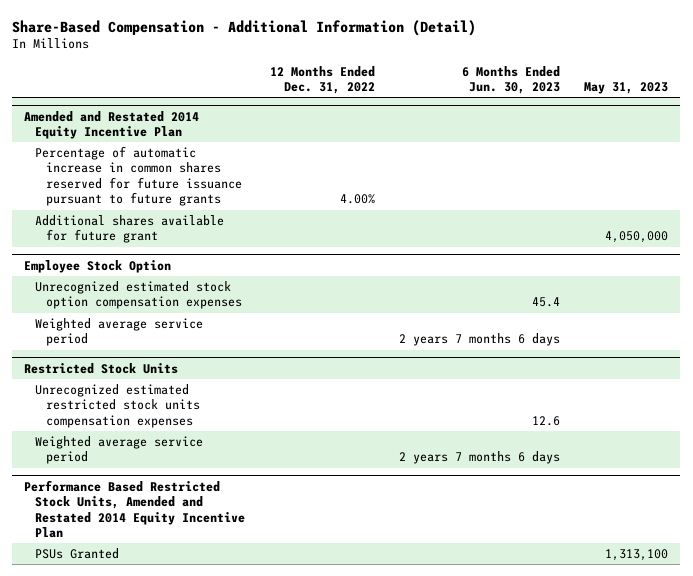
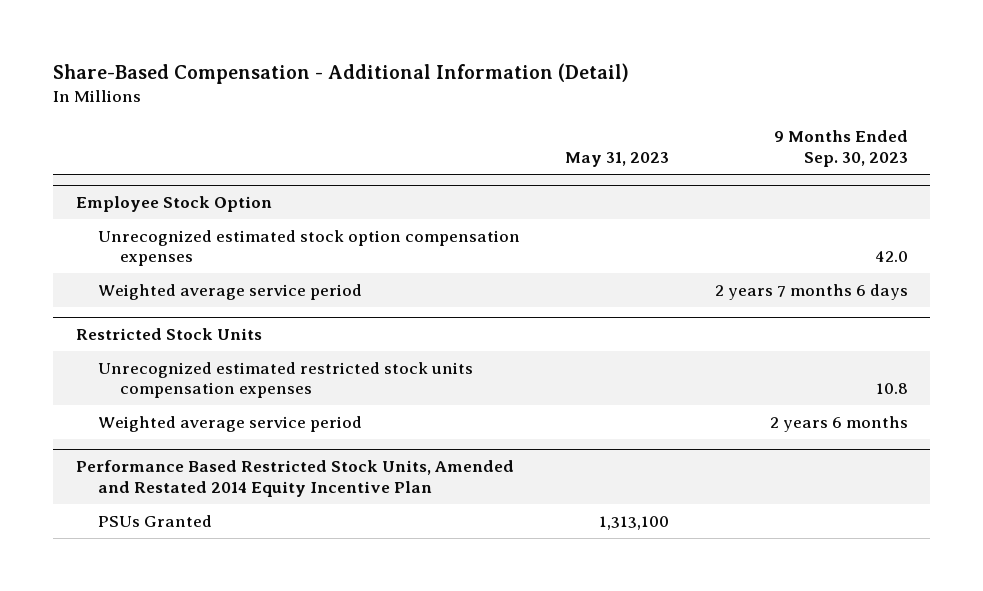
- | 12 Months Ended Dec. 31, 2022 | 6 Months Ended Jun. 30, 2023 | May 31, 2023
+ | May 31, 2023 | 9 Months Ended Sep. 30, 2023
- Amended and Restated 2014 Equity Incentive Plan
- Percentage of automatic increase in common shares reserved for future issuance pursuant to future grants | 4.00% | |
- Additional shares available for future grant | | | 4,050,000

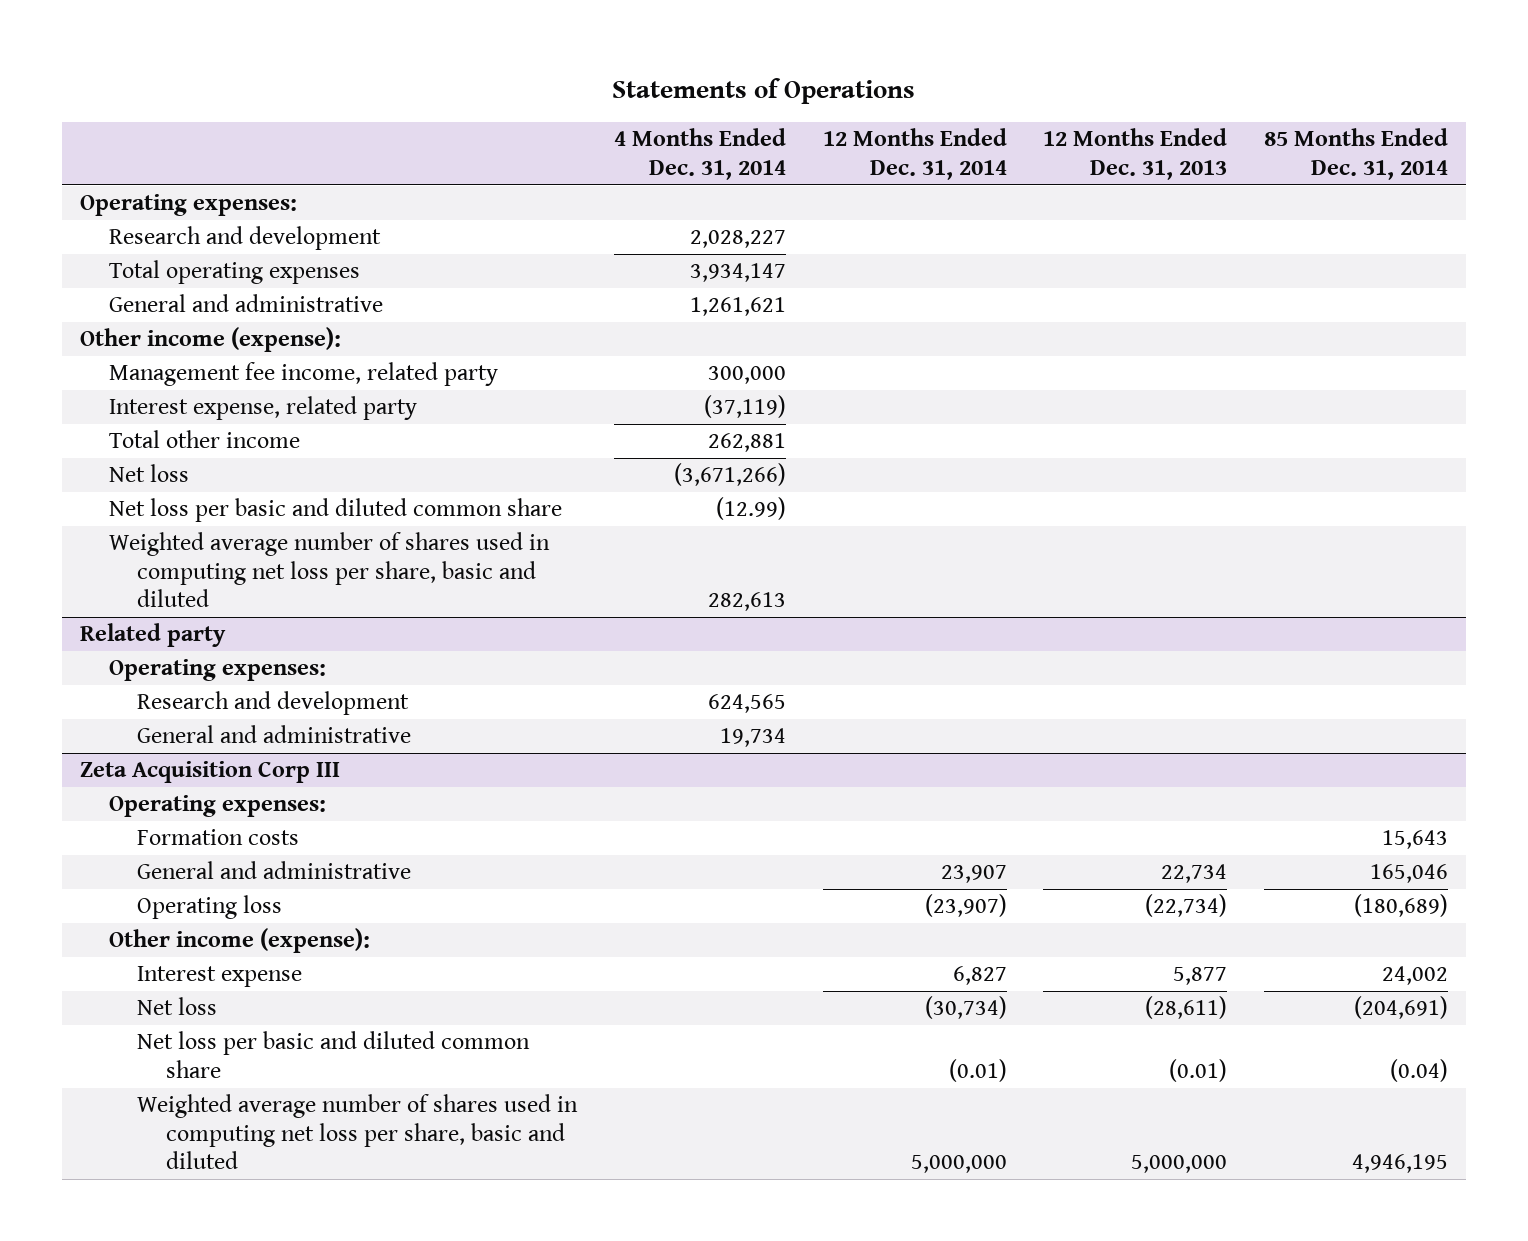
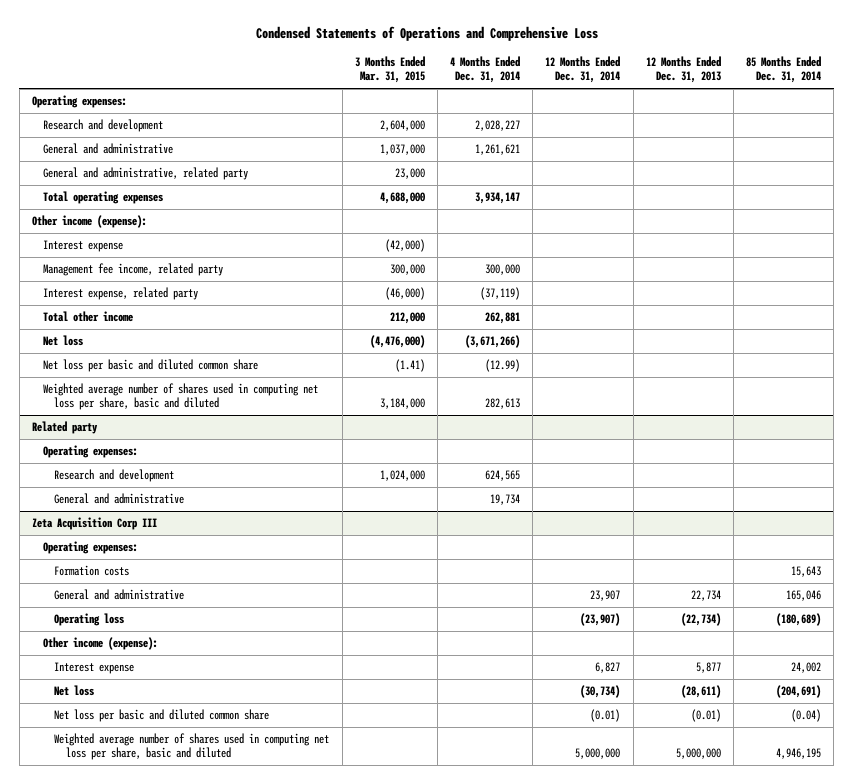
- Statements of Operations
+ Condensed Statements of Operations and Comprehensive Loss
- | 4 Months Ended Dec. 31, 2014 | 12 Months Ended Dec. 31, 2014 | 12 Months Ended Dec. 31, 2013 | 85 Months Ended Dec. 31, 2014
+ | 3 Months Ended Mar. 31, 2015 | 4 Months Ended Dec. 31, 2014 | 12 Months Ended Dec. 31, 2014 | 12 Months Ended Dec. 31, 2013 | 85 Months Ended Dec. 31, 2014
+ General and administrative, related party | 23,000 | | | |
moved down: Total operating expenses | 4,688,000 | 3,934,147 | | |
+ Interest expense | (42,000) | | | |

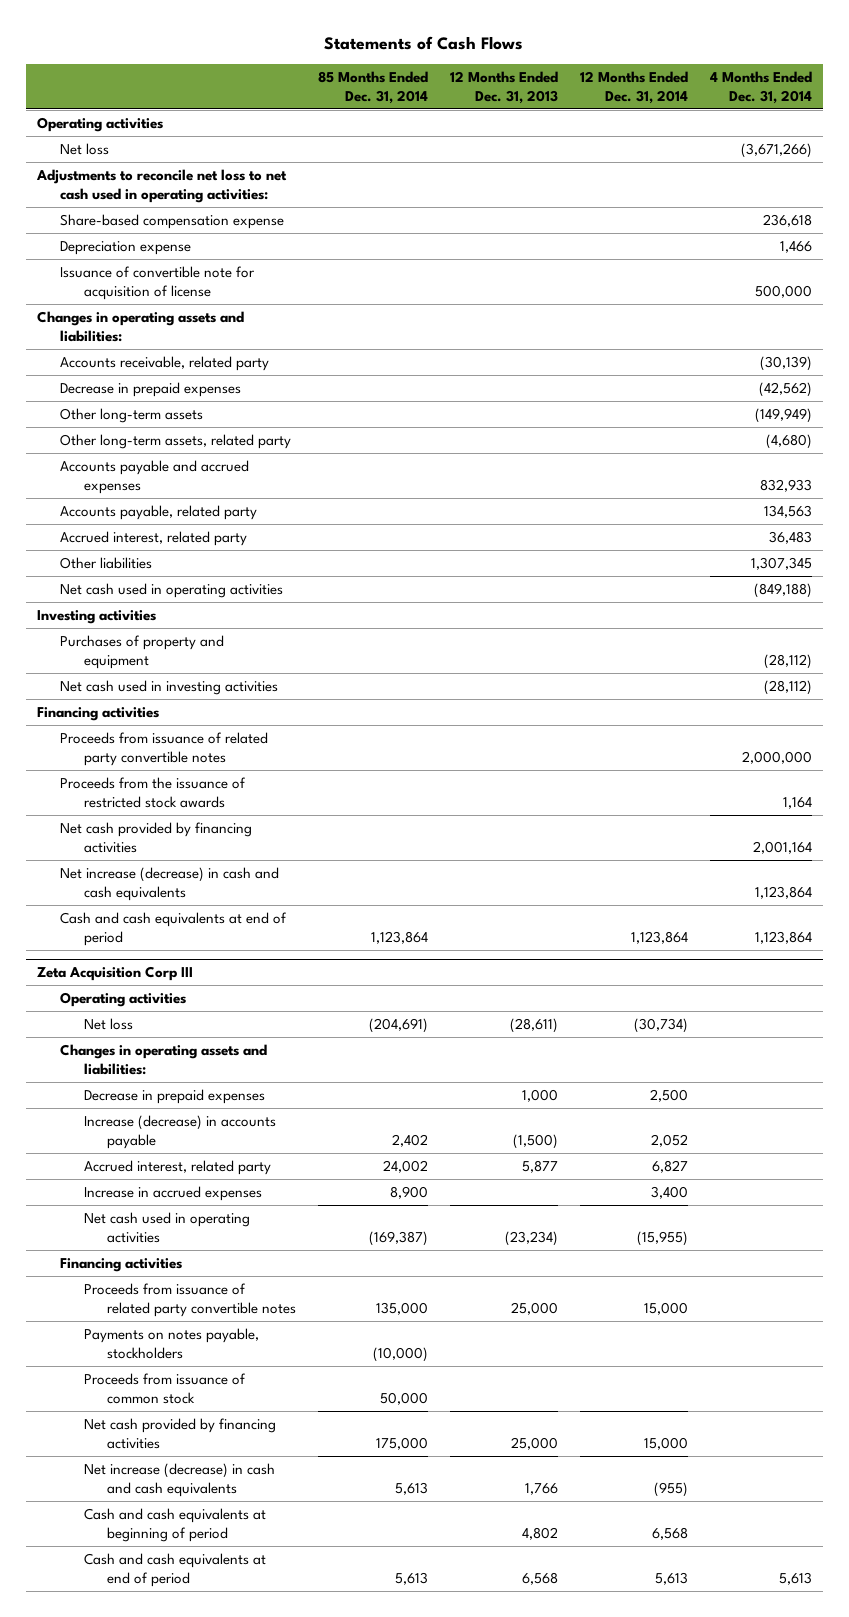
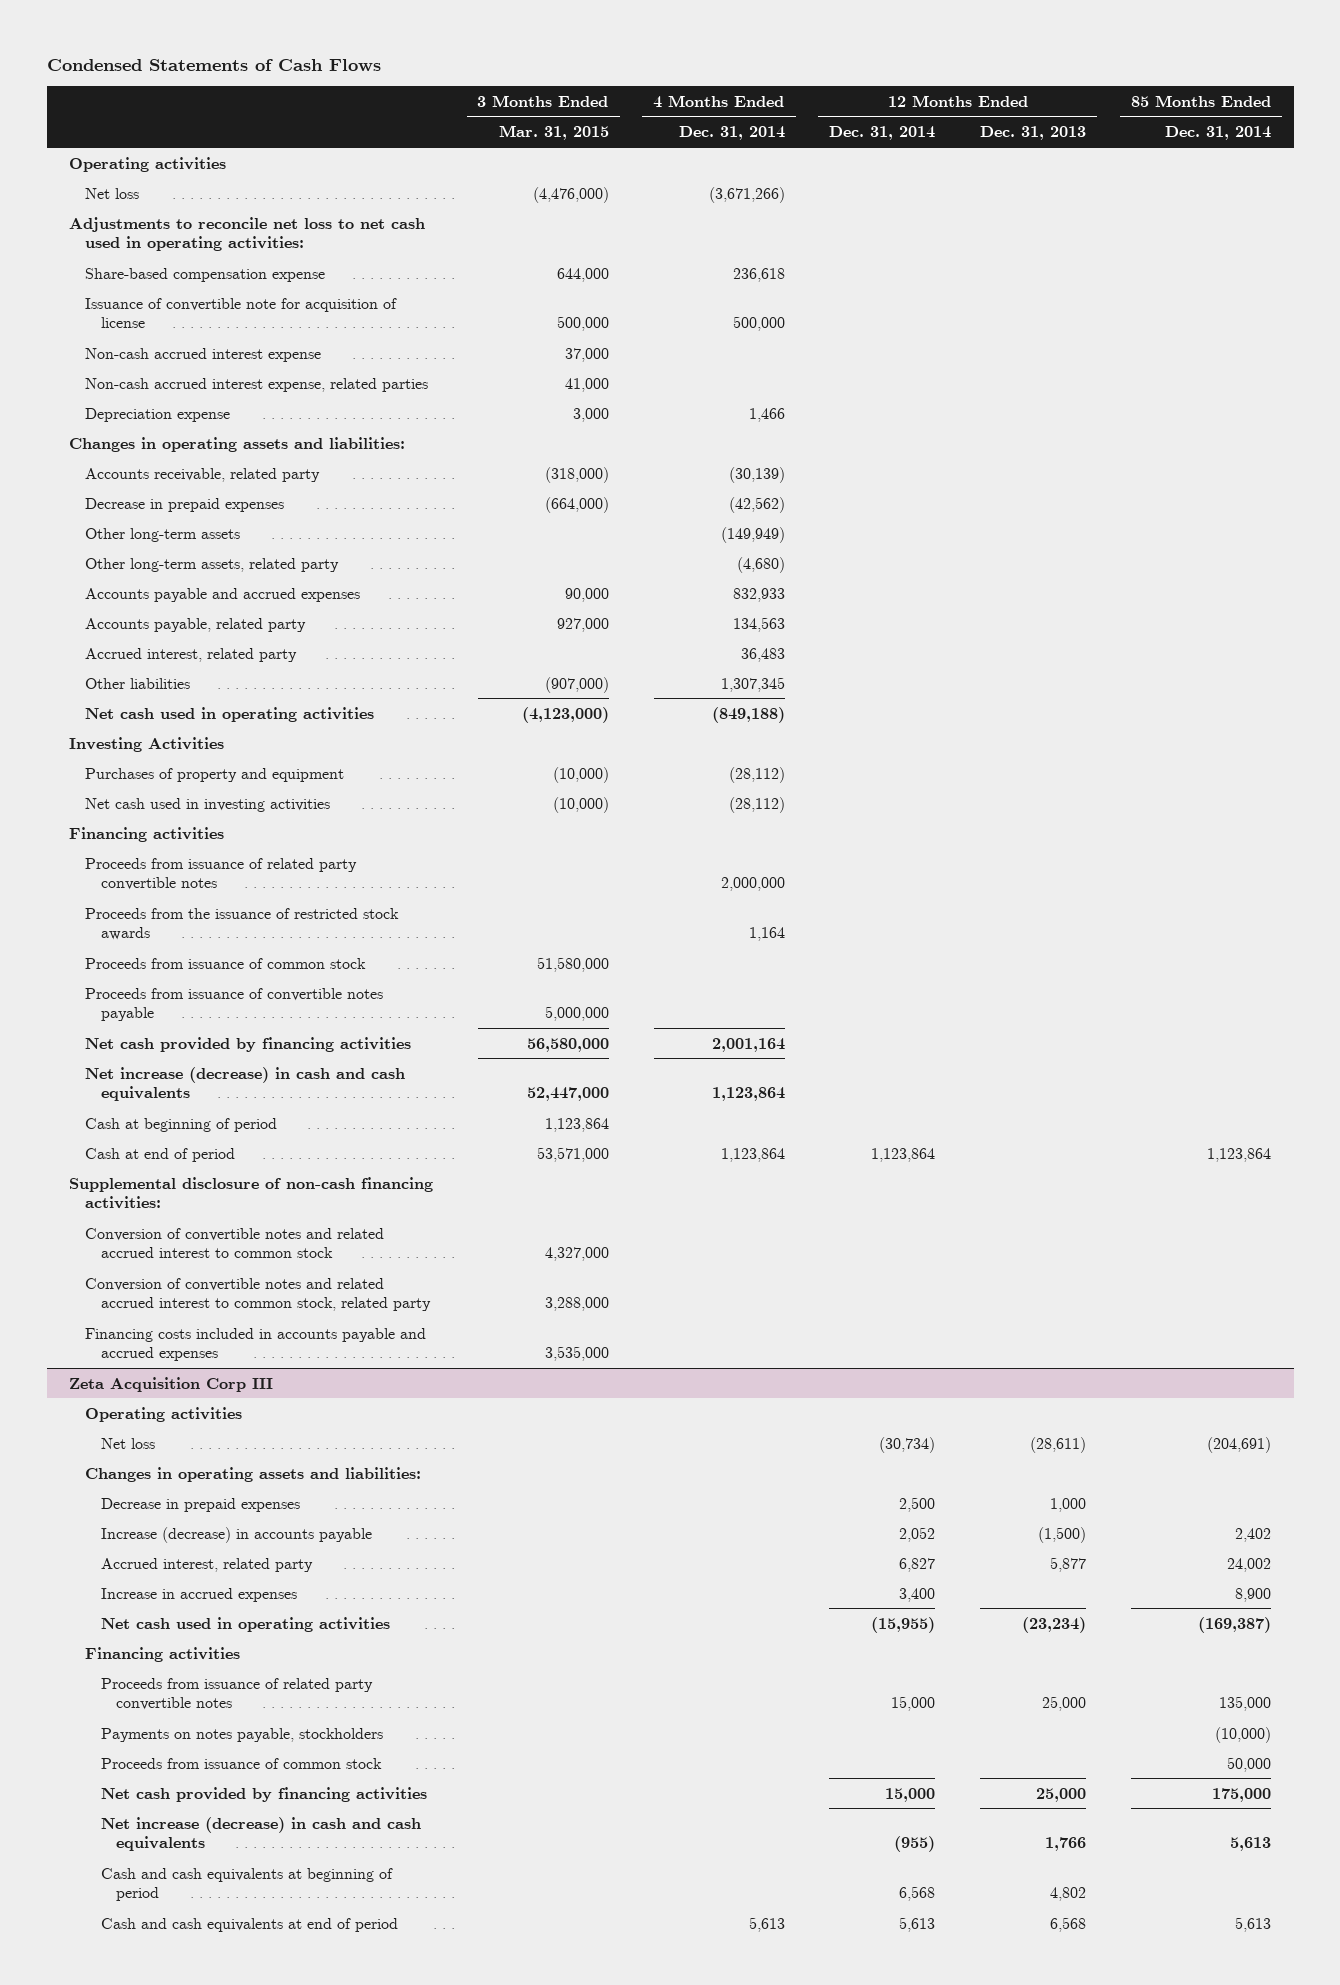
- Statements of Cash Flows
+ Condensed Statements of Cash Flows
- | 85 Months Ended Dec. 31, 2014 | 12 Months Ended Dec. 31, 2013 | 12 Months Ended Dec. 31, 2014 | 4 Months Ended Dec. 31, 2014
+ | 3 Months Ended Mar. 31, 2015 | 4 Months Ended Dec. 31, 2014 | 12 Months Ended Dec. 31, 2014 | 12 Months Ended Dec. 31, 2013 | 85 Months Ended Dec. 31, 2014
+ Non-cash accrued interest expense | 37,000 | | | |
+ Non-cash accrued interest expense, related parties | 41,000 | | | |
moved down: Depreciation expense | 3,000 | 1,466 | | |
- Investing activities
+ Investing Activities
+ Proceeds from issuance of common stock | 51,580,000 | | | |
+ Proceeds from issuance of convertible notes payable | 5,000,000 | | | |
- Cash and cash equivalents at end of period | 1,123,864 | | 1,123,864 | 1,123,864
+ Cash at beginning of period | 1,123,864 | | | |
+ Cash at end of period | 53,571,000 | 1,123,864 | 1,123,864 | | 1,123,864
+ Supplemental disclosure of non-cash financing activities:
+ Conversion of convertible notes and related accrued interest to common stock | 4,327,000 | | | |
+ Conversion of convertible notes and related accrued interest to common stock, related party | 3,288,000 | | | |
+ Financing costs included in accounts payable and accrued expenses | 3,535,000 | | | |

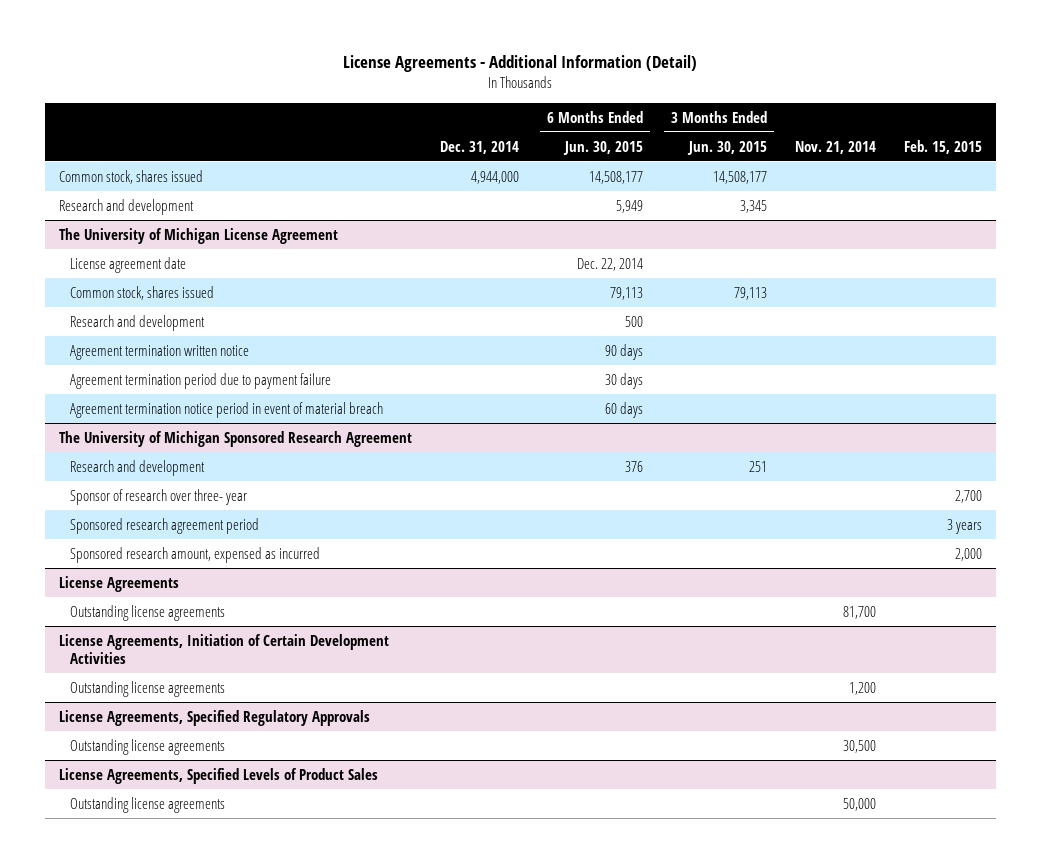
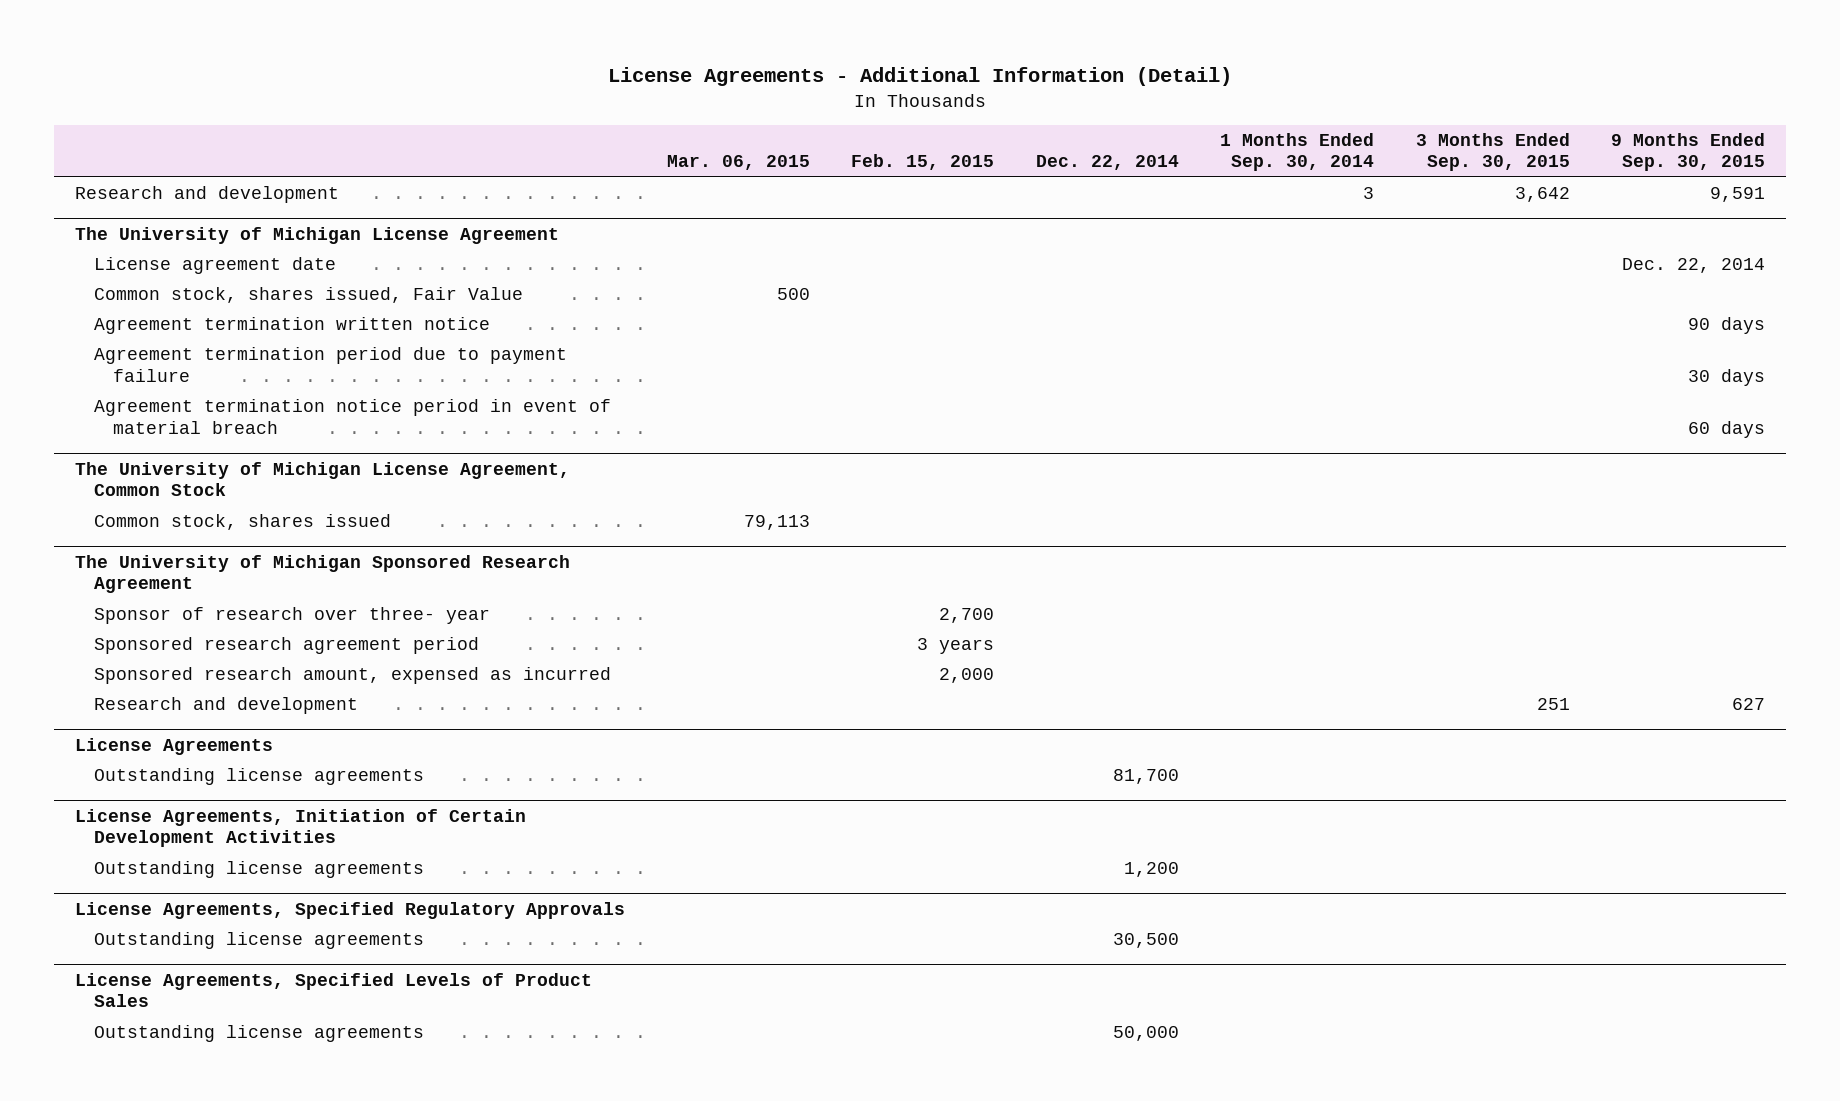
- | Dec. 31, 2014 | 6 Months Ended Jun. 30, 2015 | 3 Months Ended Jun. 30, 2015 | Nov. 21, 2014 | Feb. 15, 2015
+ | Mar. 06, 2015 | Feb. 15, 2015 | Dec. 22, 2014 | 1 Months Ended Sep. 30, 2014 | 3 Months Ended Sep. 30, 2015 | 9 Months Ended Sep. 30, 2015
- Common stock, shares issued | 4,944,000 | 14,508,177 | 14,508,177 | |
@ The University of Michigan License Agreement
- Common stock, shares issued | | 79,113 | 79,113 | |
- Research and development | | 500 | | |
+ Common stock, shares issued, Fair Value | 500 | | | | |
+ The University of Michigan License Agreement, Common Stock
+ Common stock, shares issued | 79,113 | | | | |
@ The University of Michigan Sponsored Research Agreement
moved down: Research and development | | | | | 251 | 627

